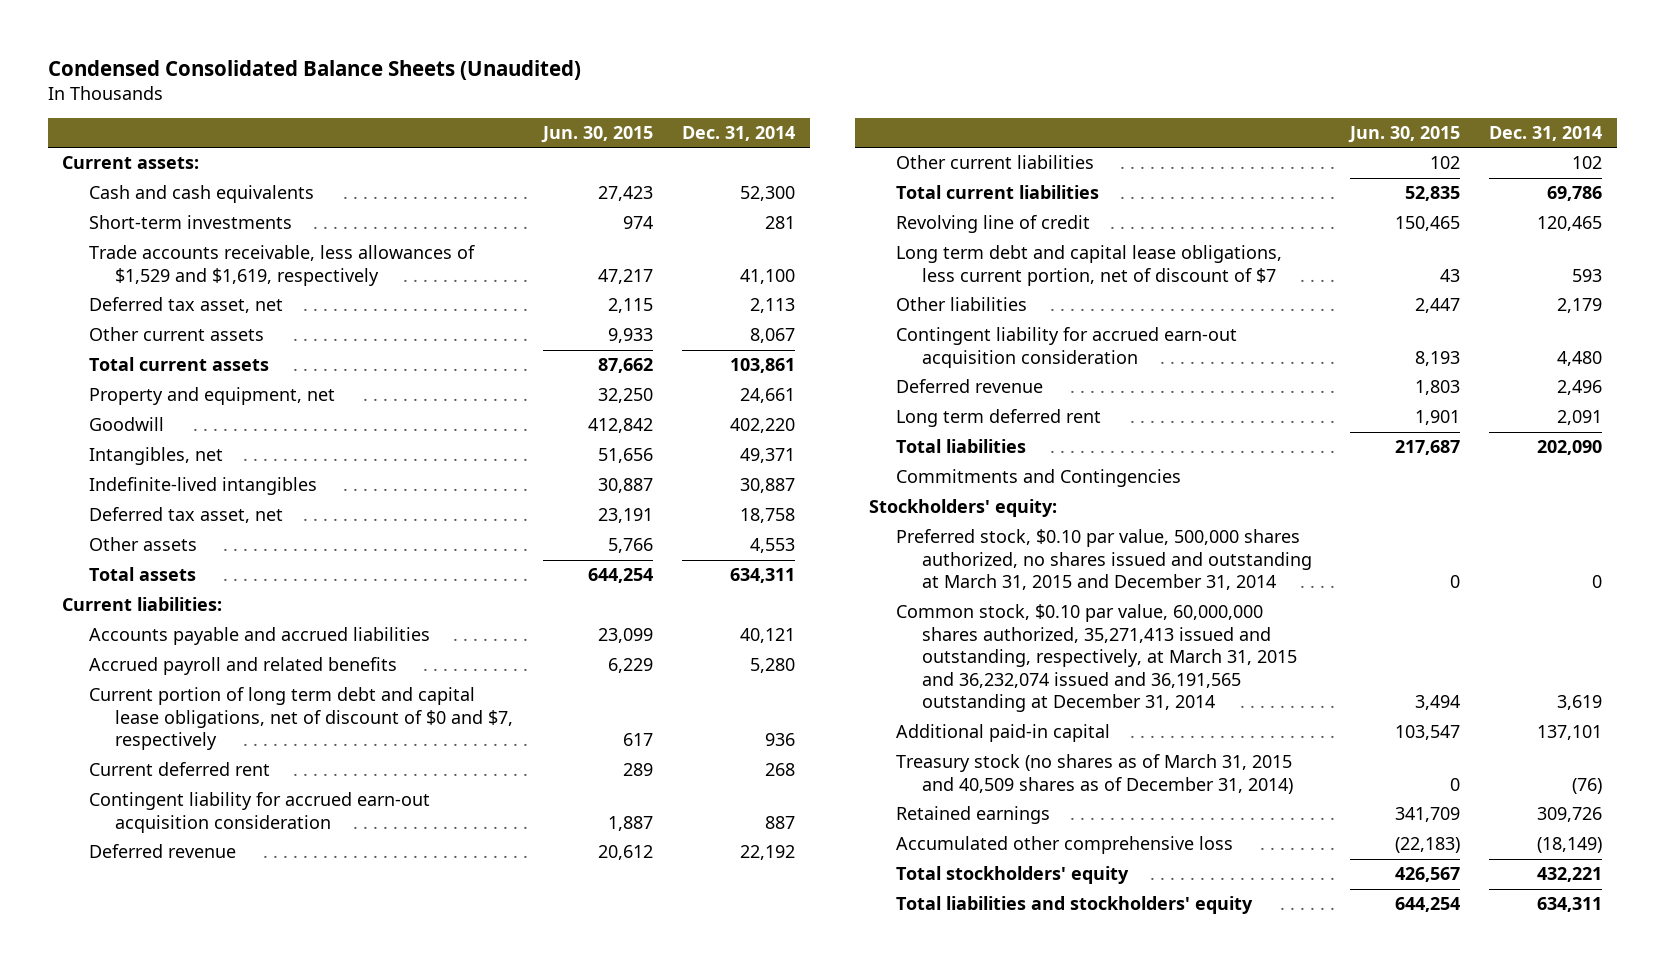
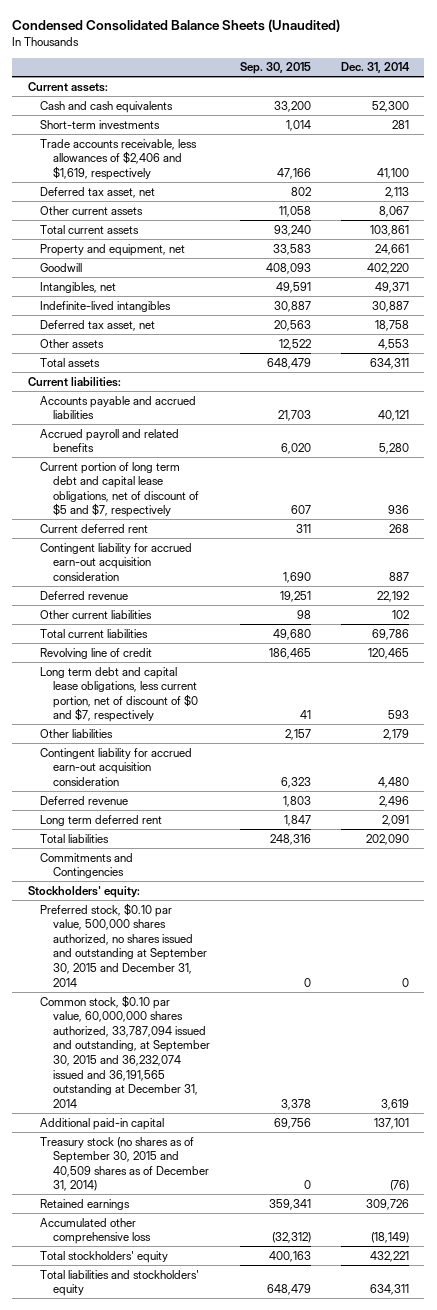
- | Jun. 30, 2015 | Dec. 31, 2014
+ | Sep. 30, 2015 | Dec. 31, 2014
- Trade accounts receivable, less allowances of $1,529 and $1,619, respectively | 47,217 | 41,100
+ Trade accounts receivable, less allowances of $2,406 and $1,619, respectively | 47,166 | 41,100
- Current portion of long term debt and capital lease obligations, net of discount of $0 and $7, respectively | 617 | 936
+ Current portion of long term debt and capital lease obligations, net of discount of $5 and $7, respectively | 607 | 936
- Long term debt and capital lease obligations, less current portion, net of discount of $7 | 43 | 593
+ Long term debt and capital lease obligations, less current portion, net of discount of $0 and $7, respectively | 41 | 593
- Preferred stock, $0.10 par value, 500,000 shares authorized, no shares issued and outstanding at March 31, 2015 and December 31, 2014 | 0 | 0
- Common stock, $0.10 par value, 60,000,000 shares authorized, 35,271,413 issued and outstanding, respectively, at March 31, 2015 and 36,232,074 issued and 36,191,565 outstanding at December 31, 2014 | 3,494 | 3,619
+ Preferred stock, $0.10 par value, 500,000 shares authorized, no shares issued and outstanding at September 30, 2015 and December 31, 2014 | 0 | 0
+ Common stock, $0.10 par value, 60,000,000 shares authorized, 33,787,094 issued and outstanding, at September 30, 2015 and 36,232,074 issued and 36,191,565 outstanding at December 31, 2014 | 3,378 | 3,619
- Treasury stock (no shares as of March 31, 2015 and 40,509 shares as of December 31, 2014) | 0 | (76)
+ Treasury stock (no shares as of September 30, 2015 and 40,509 shares as of December 31, 2014) | 0 | (76)

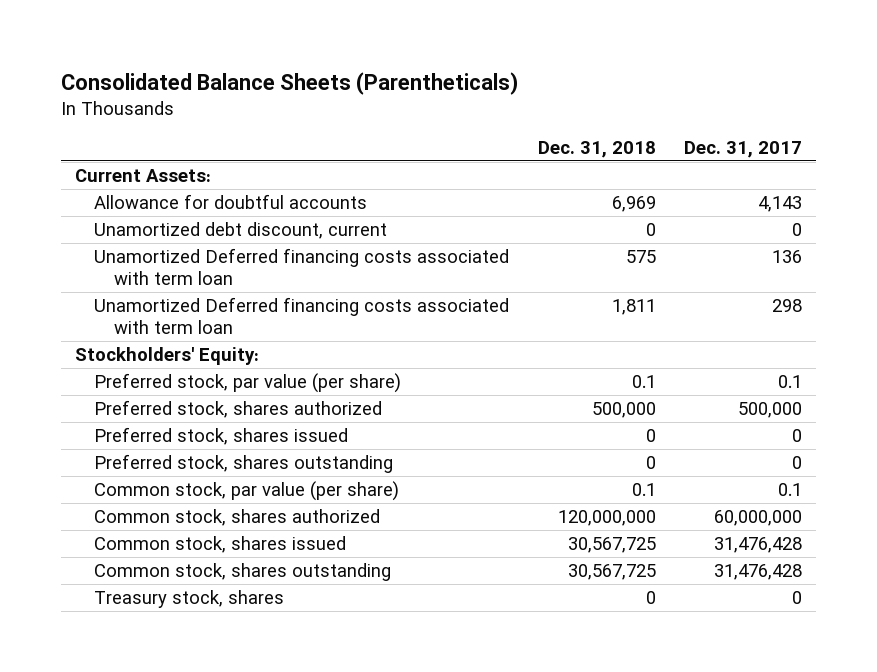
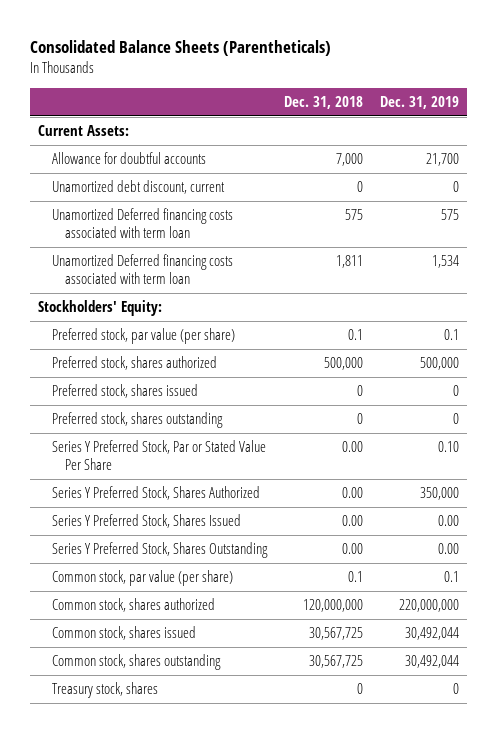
- | Dec. 31, 2018 | Dec. 31, 2017
+ | Dec. 31, 2018 | Dec. 31, 2019
- Allowance for doubtful accounts | 6,969 | 4,143
+ Allowance for doubtful accounts | 7,000 | 21,700
+ Series Y Preferred Stock, Par or Stated Value Per Share | 0.00 | 0.10
+ Series Y Preferred Stock, Shares Authorized | 0.00 | 350,000
+ Series Y Preferred Stock, Shares Issued | 0.00 | 0.00
+ Series Y Preferred Stock, Shares Outstanding | 0.00 | 0.00

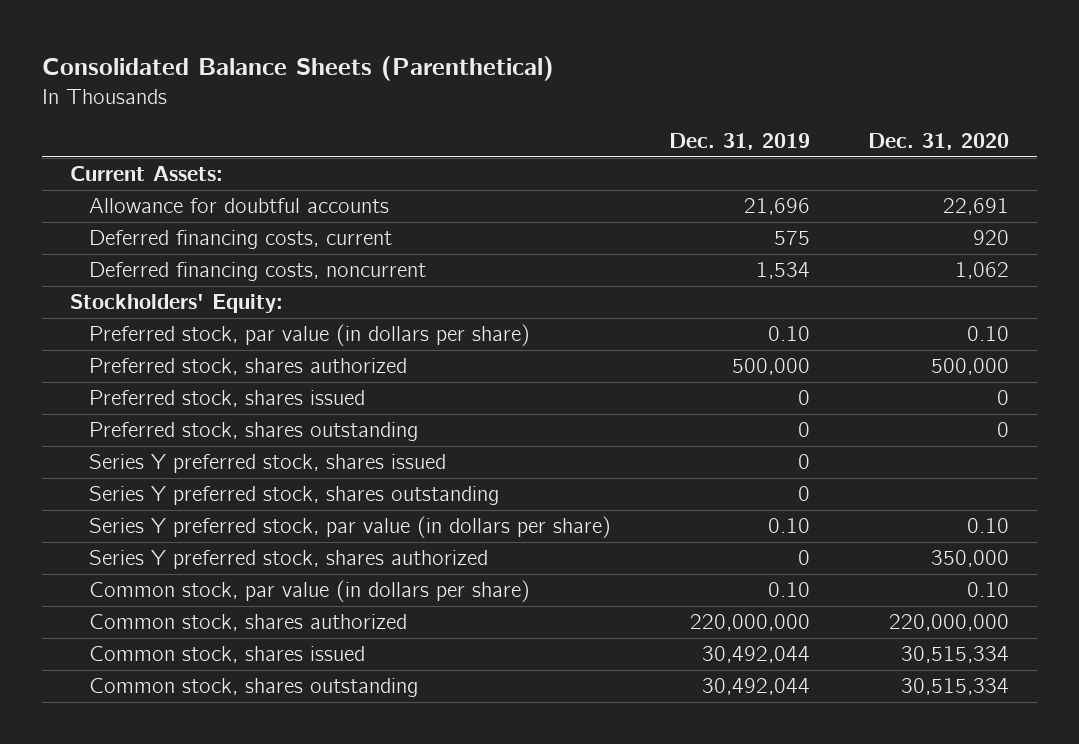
- Consolidated Balance Sheets (Parentheticals)
+ Consolidated Balance Sheets (Parenthetical)
- | Dec. 31, 2018 | Dec. 31, 2019
+ | Dec. 31, 2019 | Dec. 31, 2020
- Allowance for doubtful accounts | 7,000 | 21,700
- Unamortized debt discount, current | 0 | 0
- Unamortized Deferred financing costs associated with term loan | 575 | 575
- Unamortized Deferred financing costs associated with term loan | 1,811 | 1,534
+ Allowance for doubtful accounts | 21,696 | 22,691
+ Deferred financing costs, current | 575 | 920
+ Deferred financing costs, noncurrent | 1,534 | 1,062
- Preferred stock, par value (per share) | 0.1 | 0.1
+ Preferred stock, par value (in dollars per share) | 0.10 | 0.10
- Series Y Preferred Stock, Par or Stated Value Per Share | 0.00 | 0.10
- Series Y Preferred Stock, Shares Authorized | 0.00 | 350,000
- Series Y Preferred Stock, Shares Issued | 0.00 | 0.00
- Series Y Preferred Stock, Shares Outstanding | 0.00 | 0.00
- Common stock, par value (per share) | 0.1 | 0.1
+ Series Y preferred stock, shares issued | 0 |
+ Series Y preferred stock, shares outstanding | 0 |
+ Series Y preferred stock, par value (in dollars per share) | 0.10 | 0.10
+ Series Y preferred stock, shares authorized | 0 | 350,000
+ Common stock, par value (in dollars per share) | 0.10 | 0.10
- Treasury stock, shares | 0 | 0

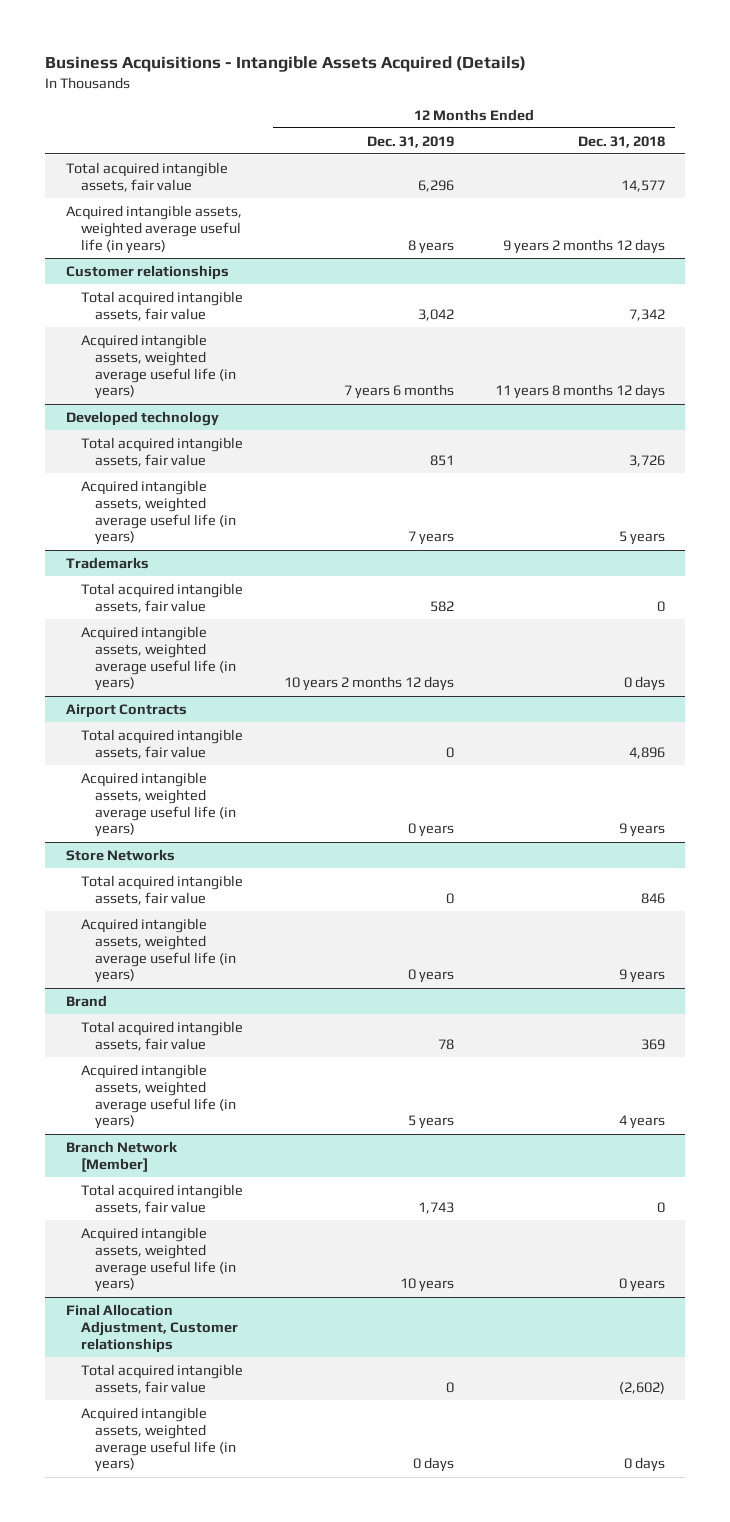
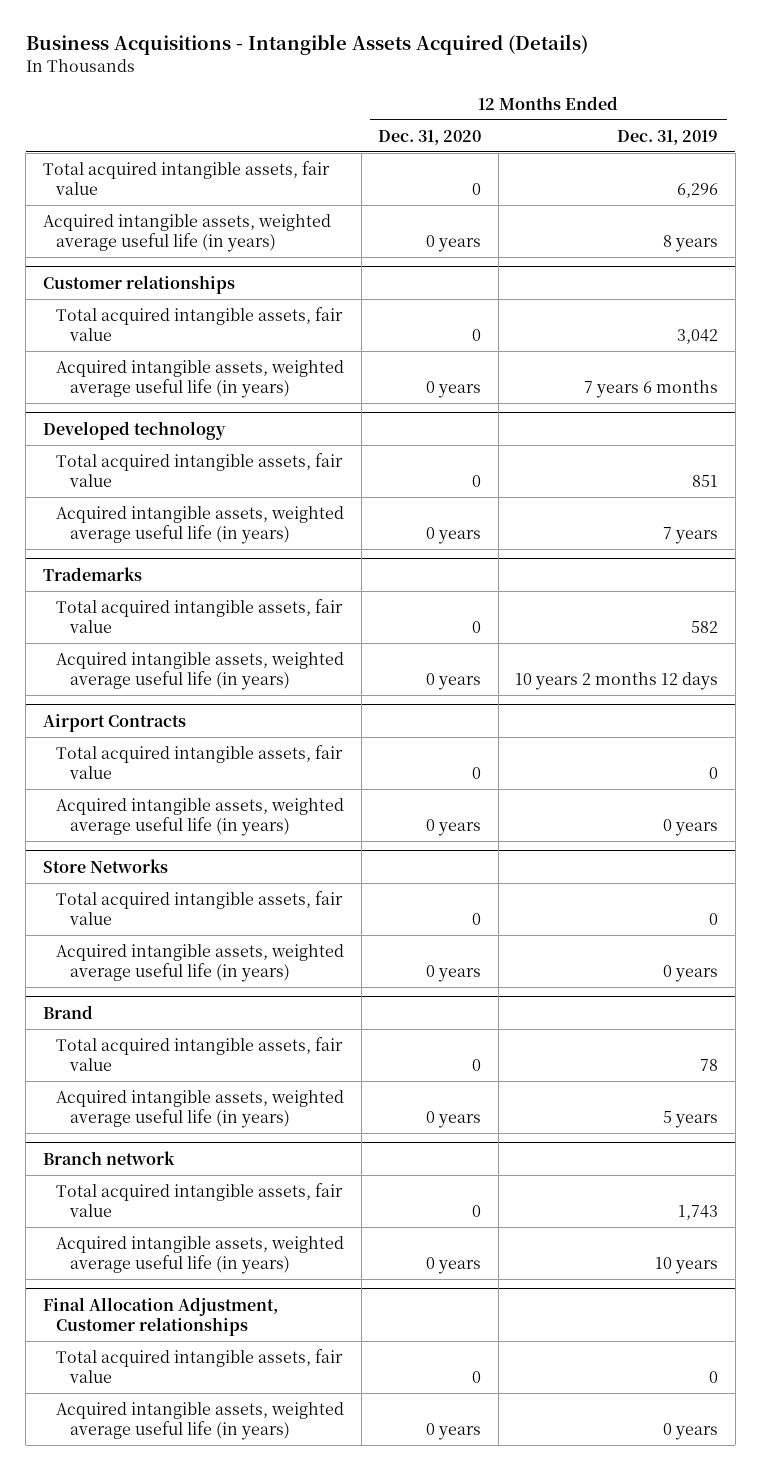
- | 12 Months Ended Dec. 31, 2019 | 12 Months Ended Dec. 31, 2018
+ | 12 Months Ended Dec. 31, 2020 | 12 Months Ended Dec. 31, 2019
- Branch Network [Member]
+ Branch network
@ Final Allocation Adjustment, Customer relationships
- Acquired intangible assets, weighted average useful life (in years) | 0 days | 0 days
+ Acquired intangible assets, weighted average useful life (in years) | 0 years | 0 years

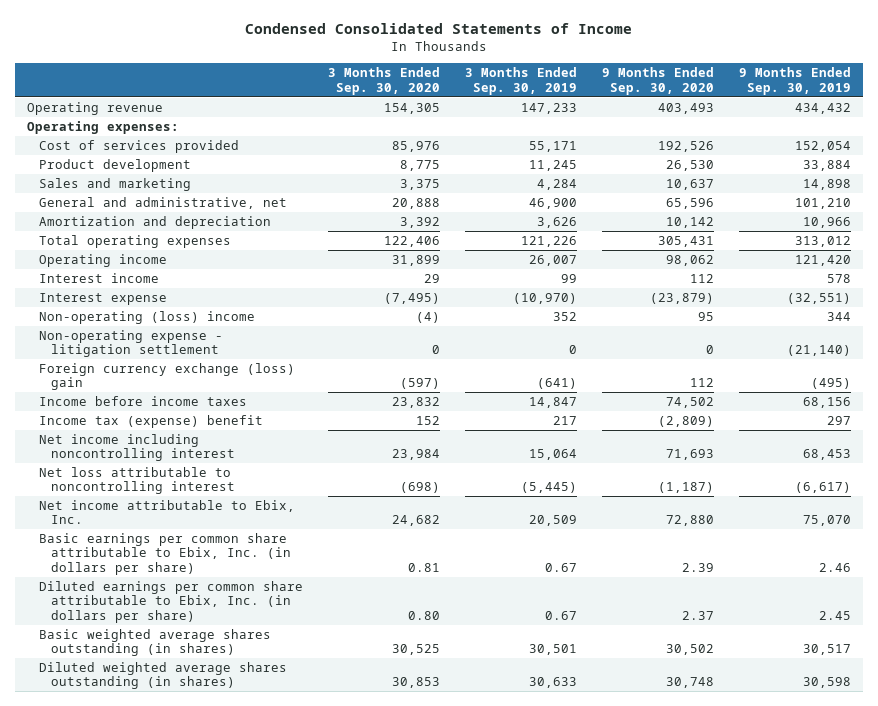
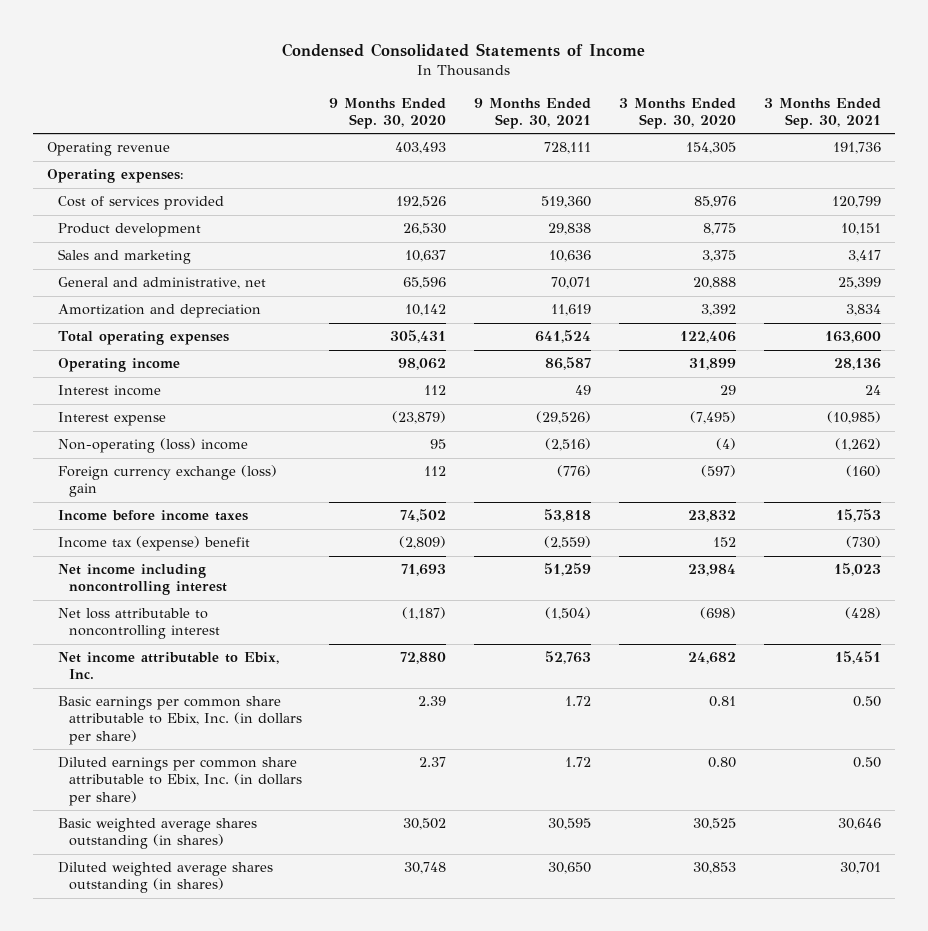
- | 3 Months Ended Sep. 30, 2020 | 3 Months Ended Sep. 30, 2019 | 9 Months Ended Sep. 30, 2020 | 9 Months Ended Sep. 30, 2019
+ | 9 Months Ended Sep. 30, 2020 | 9 Months Ended Sep. 30, 2021 | 3 Months Ended Sep. 30, 2020 | 3 Months Ended Sep. 30, 2021
- Non-operating expense - litigation settlement | 0 | 0 | 0 | (21,140)

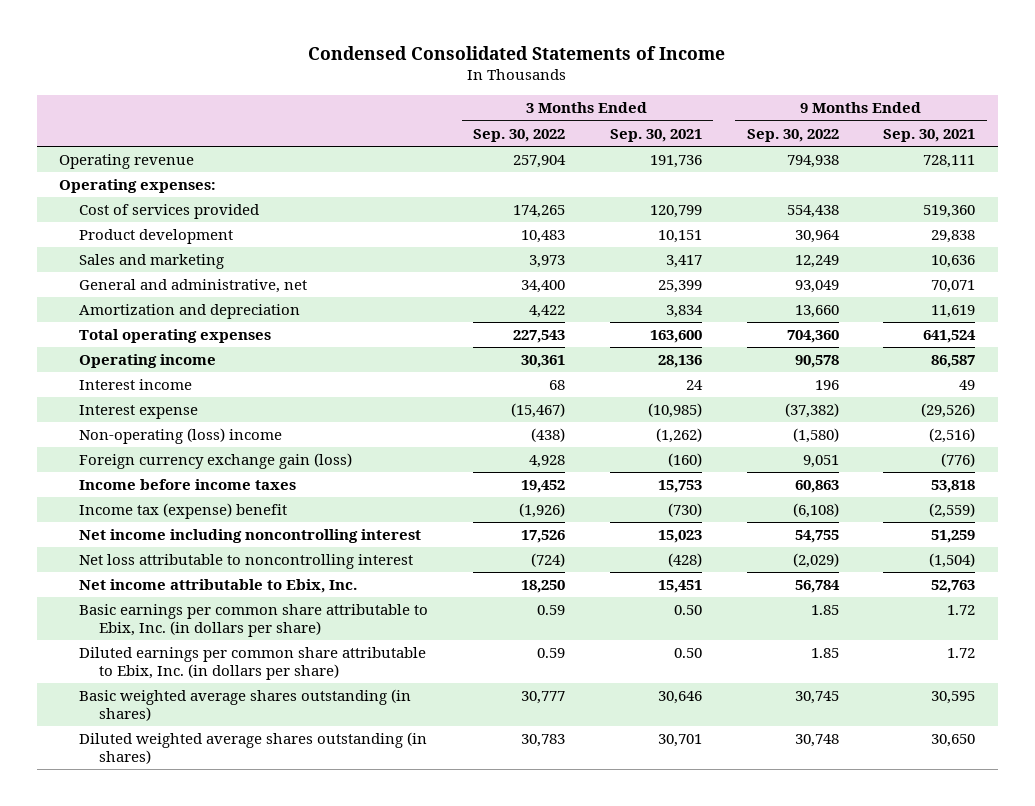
- | 9 Months Ended Sep. 30, 2020 | 9 Months Ended Sep. 30, 2021 | 3 Months Ended Sep. 30, 2020 | 3 Months Ended Sep. 30, 2021
+ | 3 Months Ended Sep. 30, 2022 | 3 Months Ended Sep. 30, 2021 | 9 Months Ended Sep. 30, 2022 | 9 Months Ended Sep. 30, 2021
- Foreign currency exchange (loss) gain | 112 | (776) | (597) | (160)
+ Foreign currency exchange gain (loss) | 4,928 | (160) | 9,051 | (776)

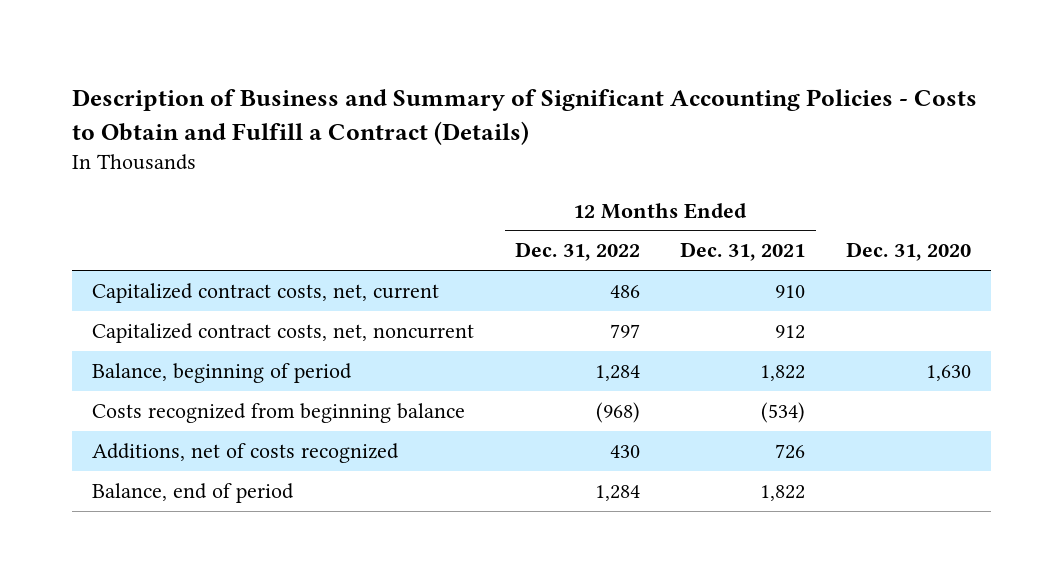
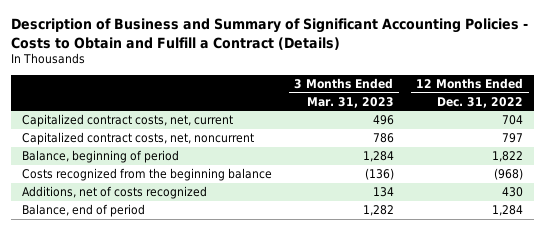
- | 12 Months Ended Dec. 31, 2022 | 12 Months Ended Dec. 31, 2021 | Dec. 31, 2020
+ | 3 Months Ended Mar. 31, 2023 | 12 Months Ended Dec. 31, 2022
- Capitalized contract costs, net, current | 486 | 910 |
+ Capitalized contract costs, net, current | 496 | 704
- Balance, beginning of period | 1,284 | 1,822 | 1,630
- Costs recognized from beginning balance | (968) | (534) |
+ Balance, beginning of period | 1,284 | 1,822
+ Costs recognized from the beginning balance | (136) | (968)

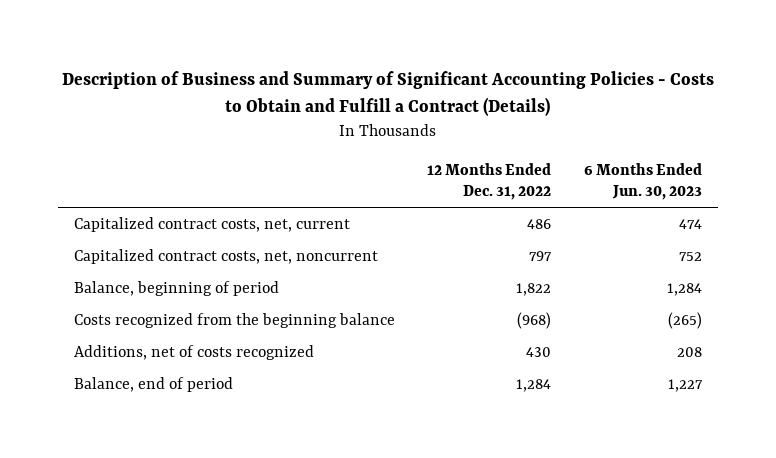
- | 3 Months Ended Mar. 31, 2023 | 12 Months Ended Dec. 31, 2022
+ | 12 Months Ended Dec. 31, 2022 | 6 Months Ended Jun. 30, 2023
- Capitalized contract costs, net, current | 496 | 704
+ Capitalized contract costs, net, current | 486 | 474

